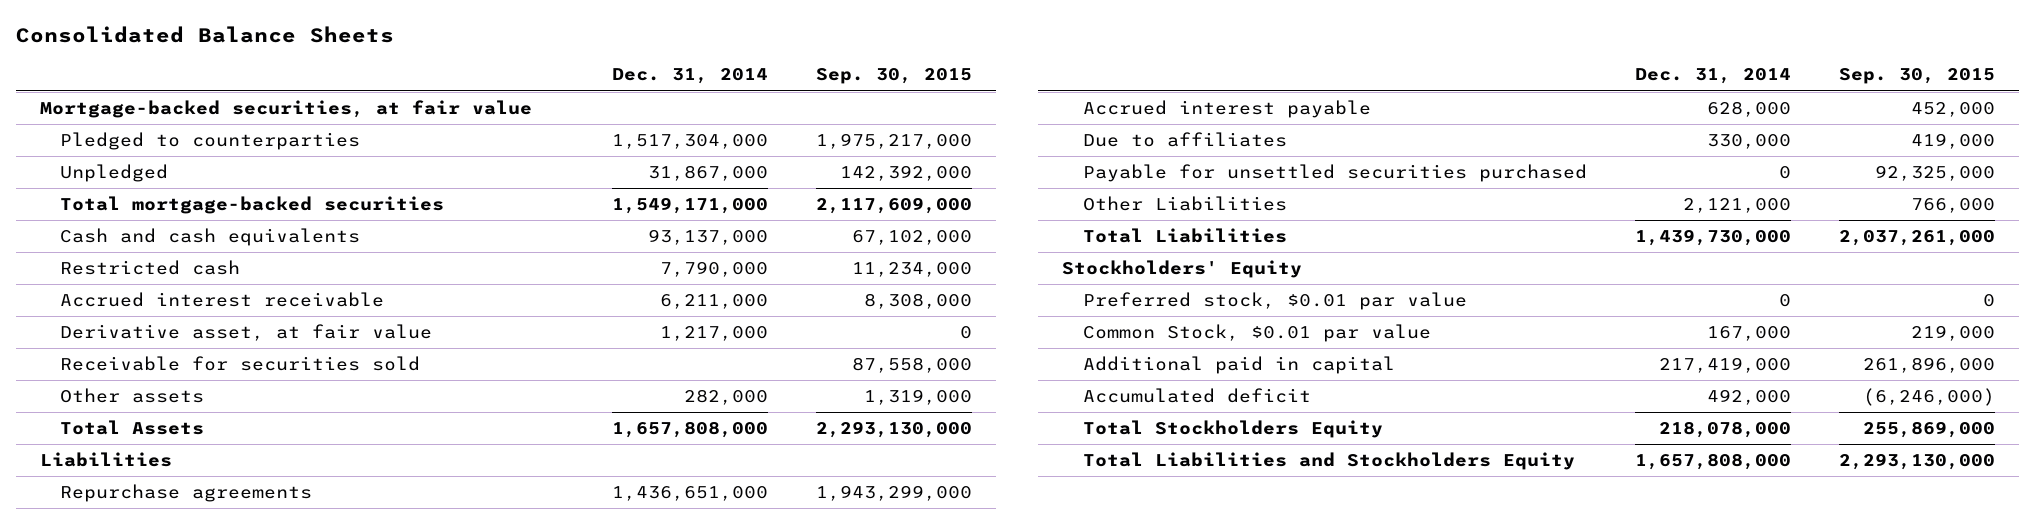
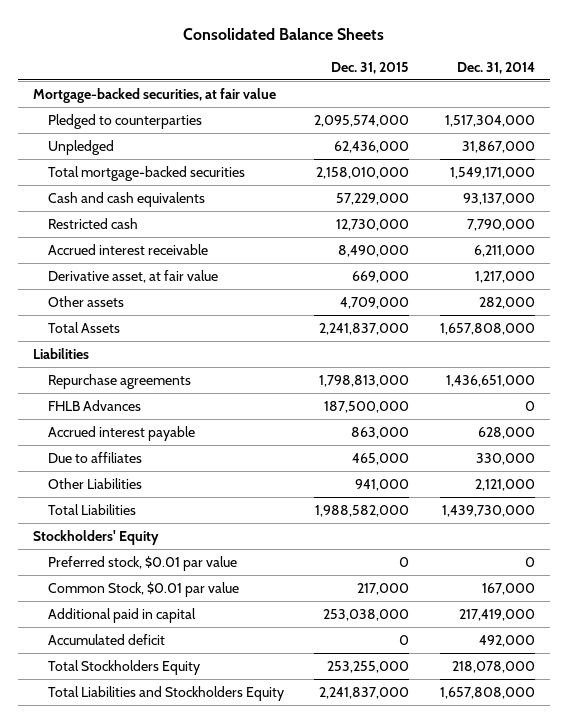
- | Dec. 31, 2014 | Sep. 30, 2015
+ | Dec. 31, 2015 | Dec. 31, 2014
- Receivable for securities sold | | 87,558,000
+ FHLB Advances | 187,500,000 | 0
- Payable for unsettled securities purchased | 0 | 92,325,000

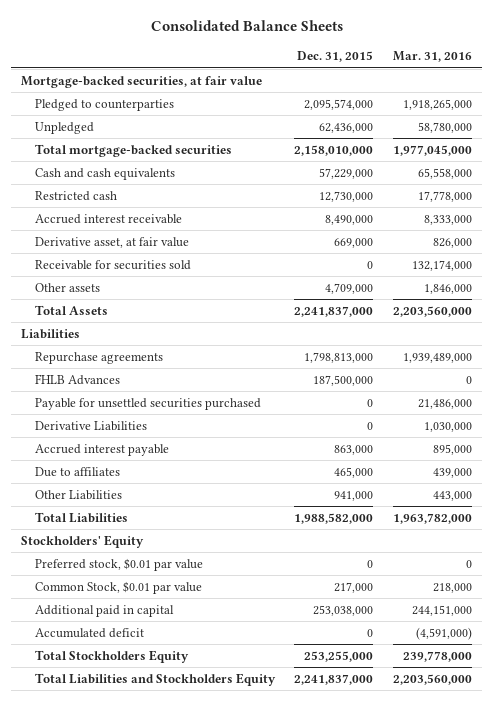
- | Dec. 31, 2015 | Dec. 31, 2014
+ | Dec. 31, 2015 | Mar. 31, 2016
+ Receivable for securities sold | 0 | 132,174,000
+ Payable for unsettled securities purchased | 0 | 21,486,000
+ Derivative Liabilities | 0 | 1,030,000

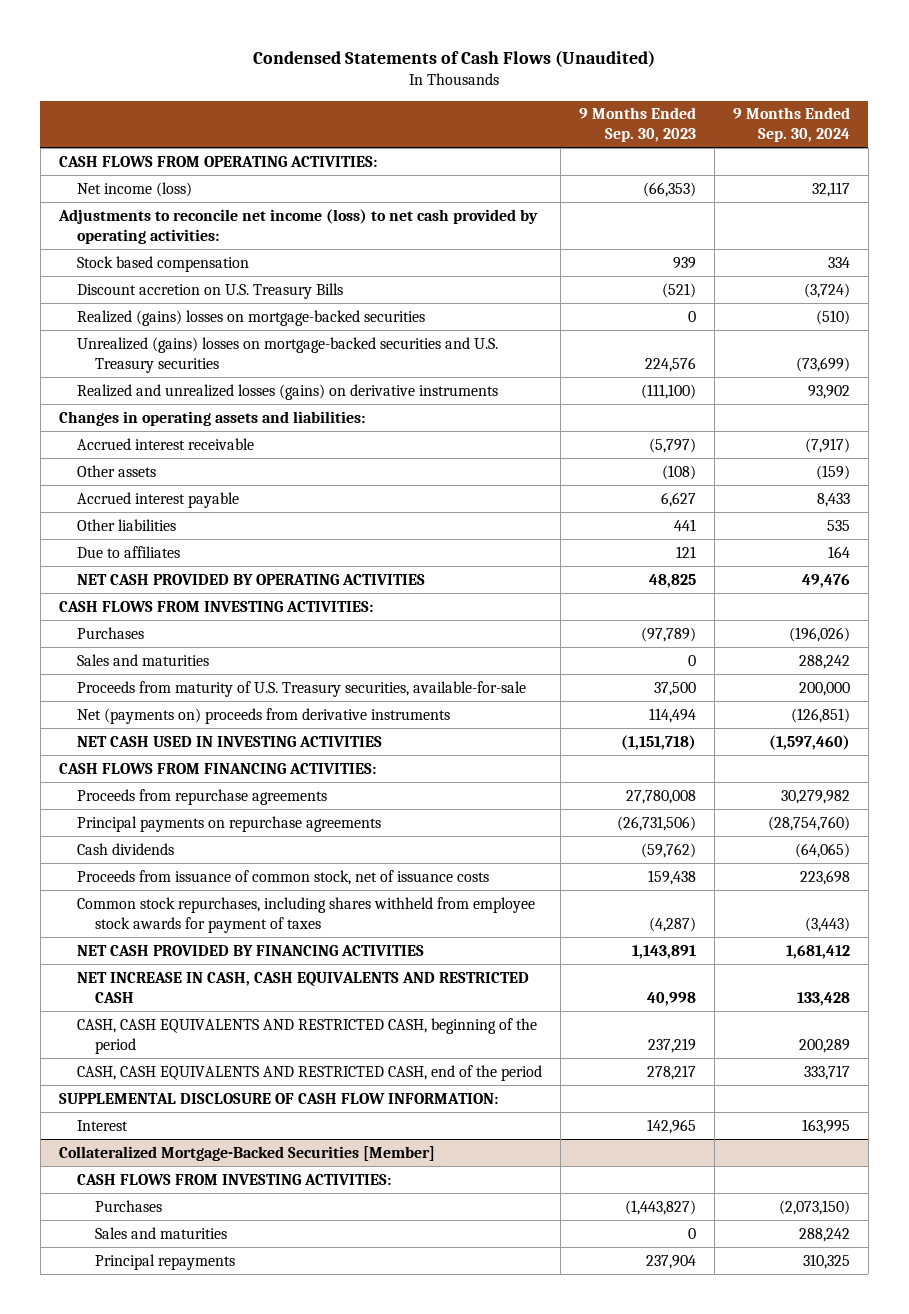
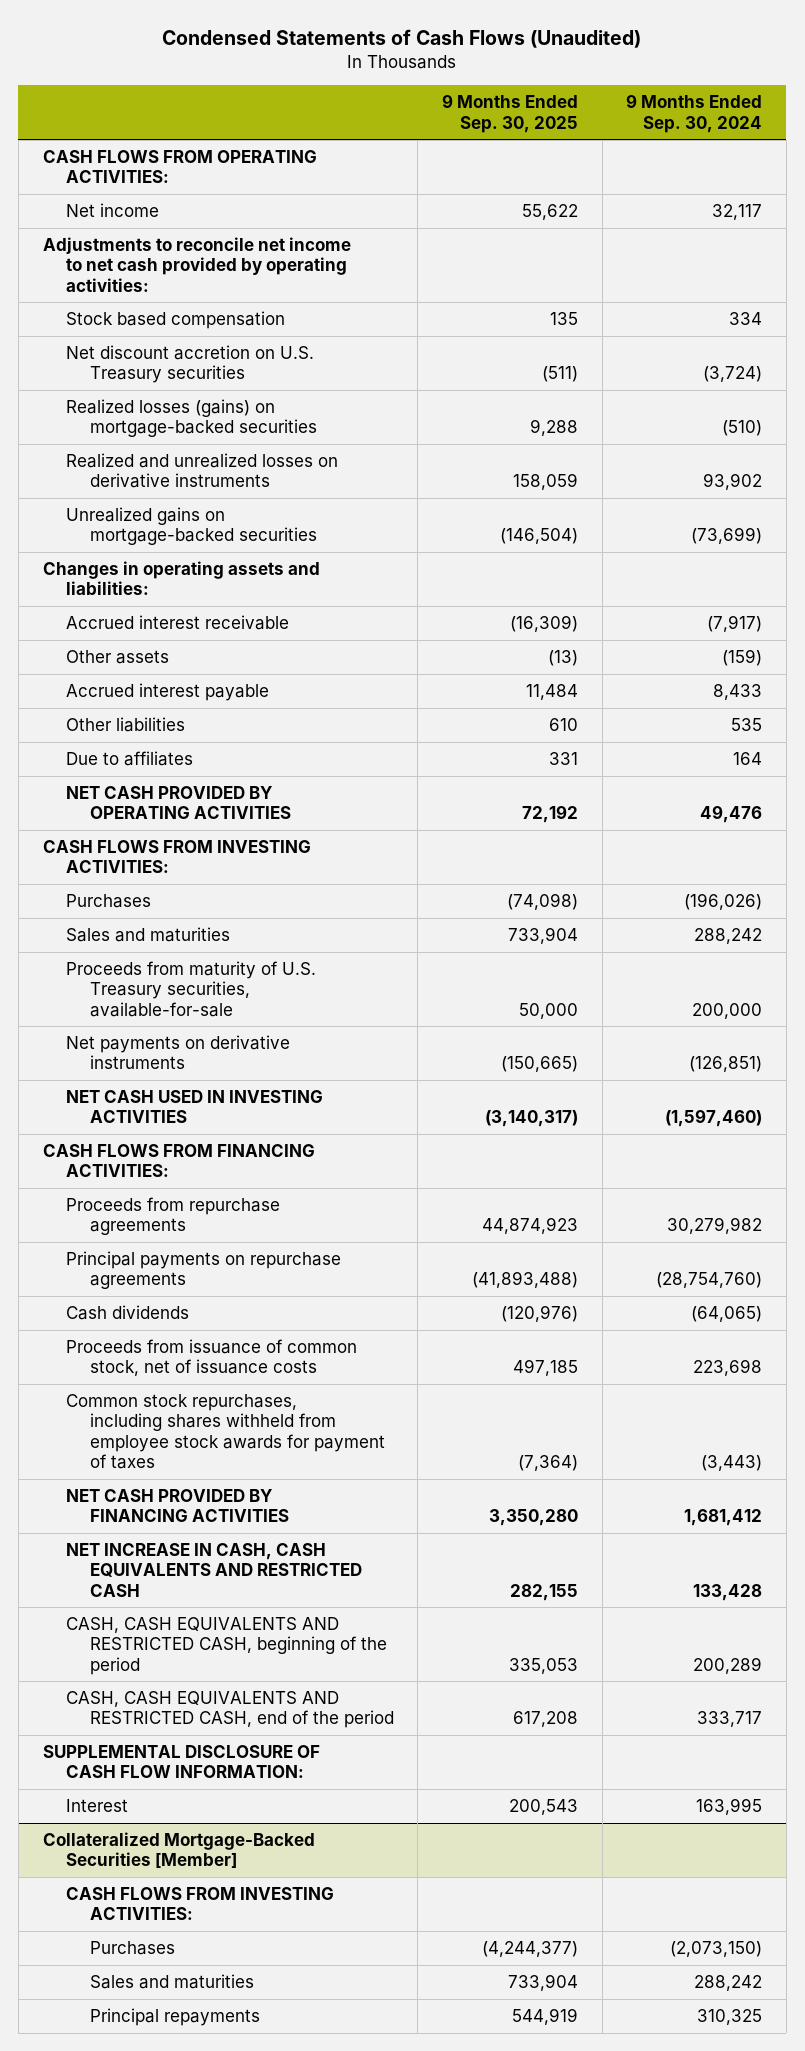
- | 9 Months Ended Sep. 30, 2023 | 9 Months Ended Sep. 30, 2024
+ | 9 Months Ended Sep. 30, 2025 | 9 Months Ended Sep. 30, 2024
- Net income (loss) | (66,353) | 32,117
- Adjustments to reconcile net income (loss) to net cash provided by operating activities:
+ Net income | 55,622 | 32,117
+ Adjustments to reconcile net income to net cash provided by operating activities:
- Discount accretion on U.S. Treasury Bills | (521) | (3,724)
- Realized (gains) losses on mortgage-backed securities | 0 | (510)
- Unrealized (gains) losses on mortgage-backed securities and U.S. Treasury securities | 224,576 | (73,699)
- Realized and unrealized losses (gains) on derivative instruments | (111,100) | 93,902
+ Net discount accretion on U.S. Treasury securities | (511) | (3,724)
+ Realized losses (gains) on mortgage-backed securities | 9,288 | (510)
+ Realized and unrealized losses on derivative instruments | 158,059 | 93,902
+ Unrealized gains on mortgage-backed securities | (146,504) | (73,699)
- Net (payments on) proceeds from derivative instruments | 114,494 | (126,851)
+ Net payments on derivative instruments | (150,665) | (126,851)

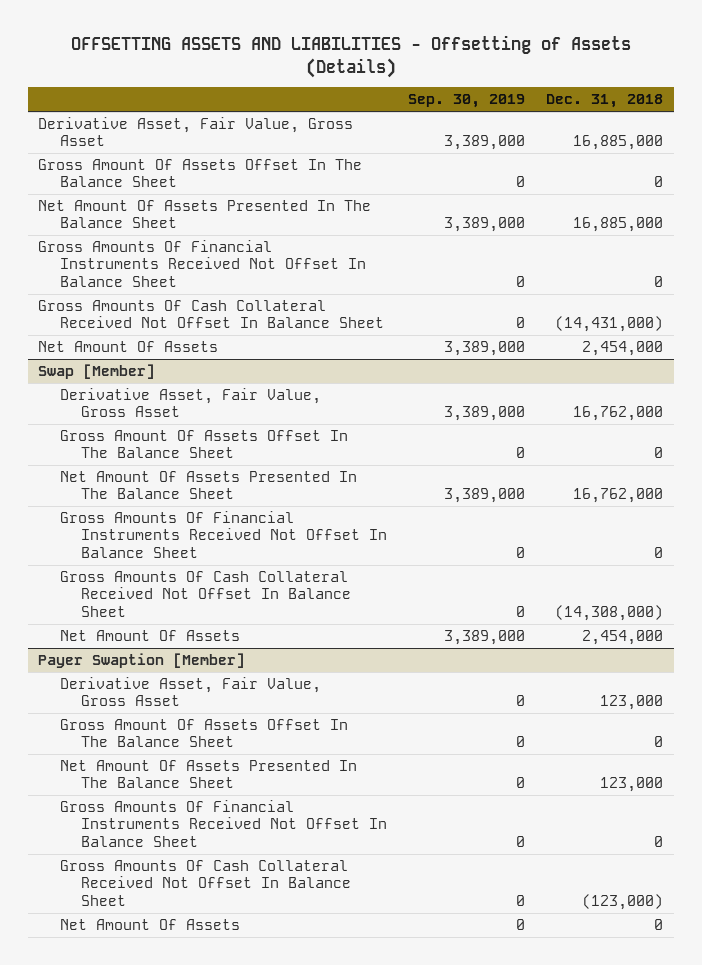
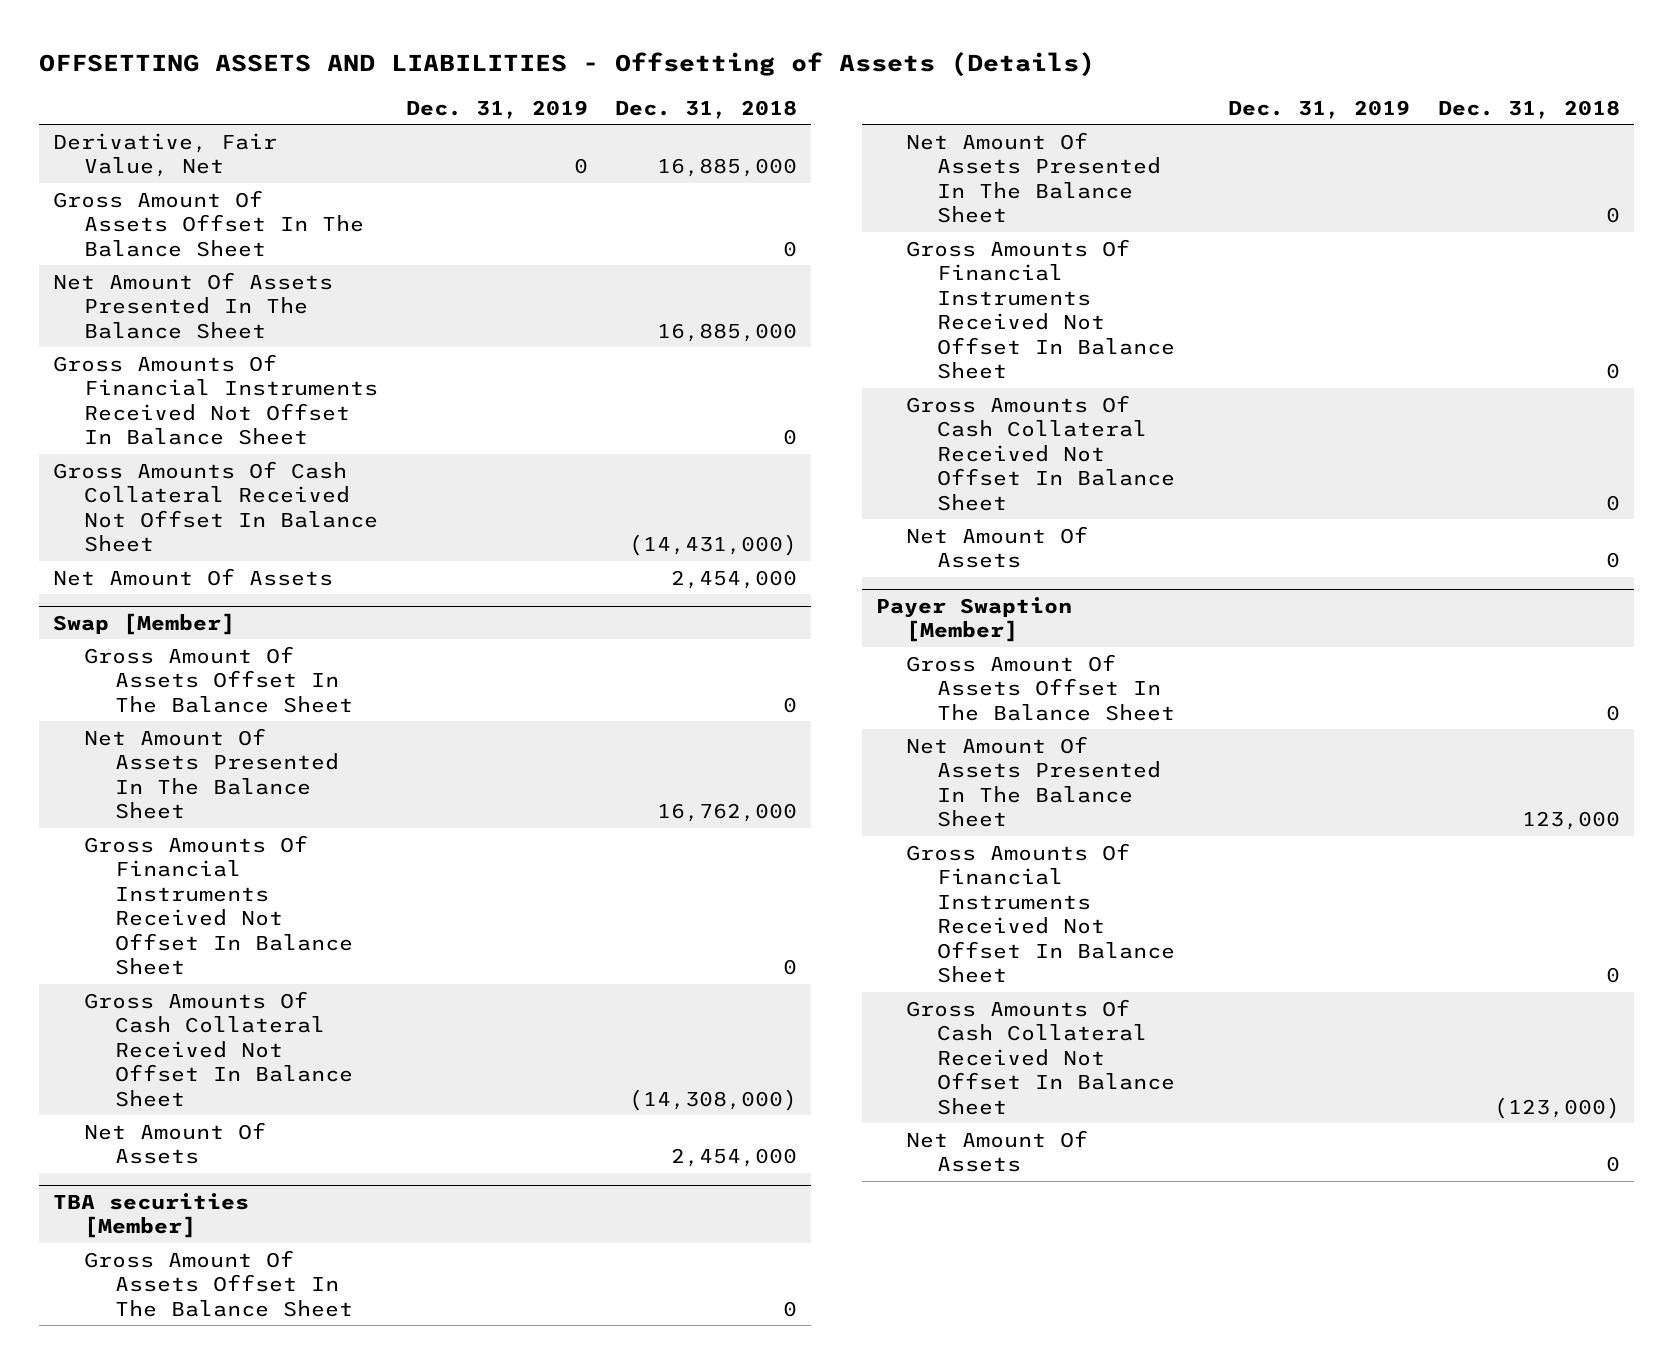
- | Sep. 30, 2019 | Dec. 31, 2018
+ | Dec. 31, 2019 | Dec. 31, 2018
- Derivative Asset, Fair Value, Gross Asset | 3,389,000 | 16,885,000
+ Derivative, Fair Value, Net | 0 | 16,885,000
@ Swap [Member]
- Derivative Asset, Fair Value, Gross Asset | 3,389,000 | 16,762,000
+ TBA securities [Member]
+ Gross Amount Of Assets Offset In The Balance Sheet | | 0
+ Net Amount Of Assets Presented In The Balance Sheet | | 0
+ Gross Amounts Of Financial Instruments Received Not Offset In Balance Sheet | | 0
+ Gross Amounts Of Cash Collateral Received Not Offset In Balance Sheet | | 0
+ Net Amount Of Assets | | 0
@ Payer Swaption [Member]
- Derivative Asset, Fair Value, Gross Asset | 0 | 123,000

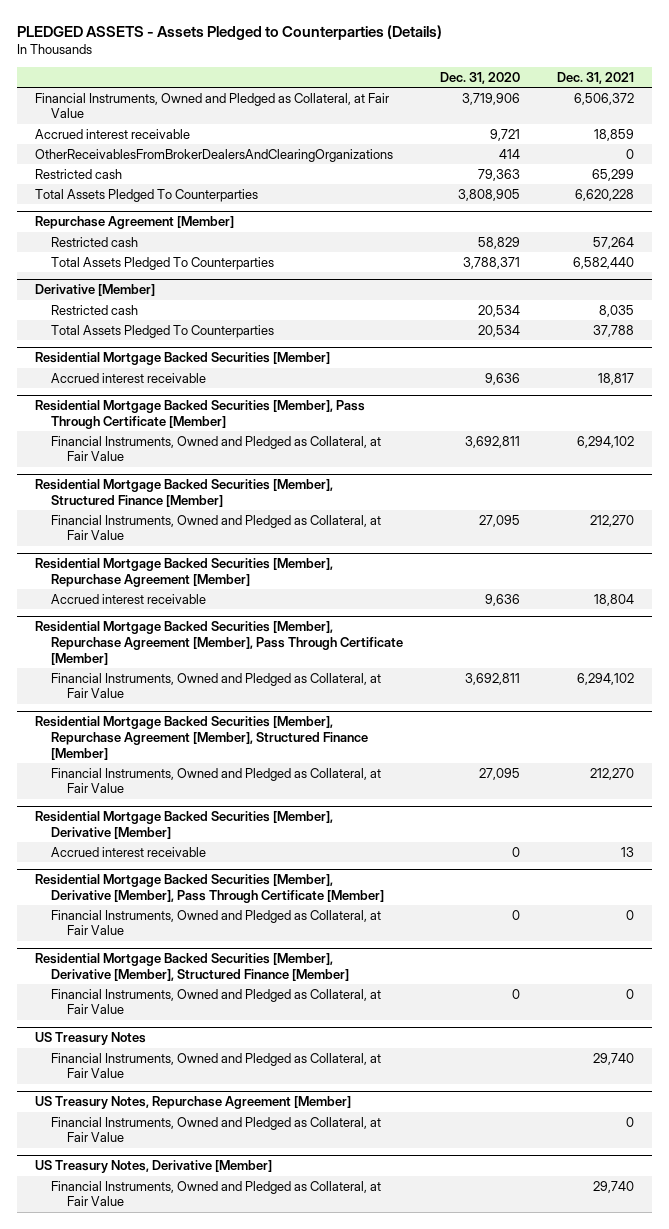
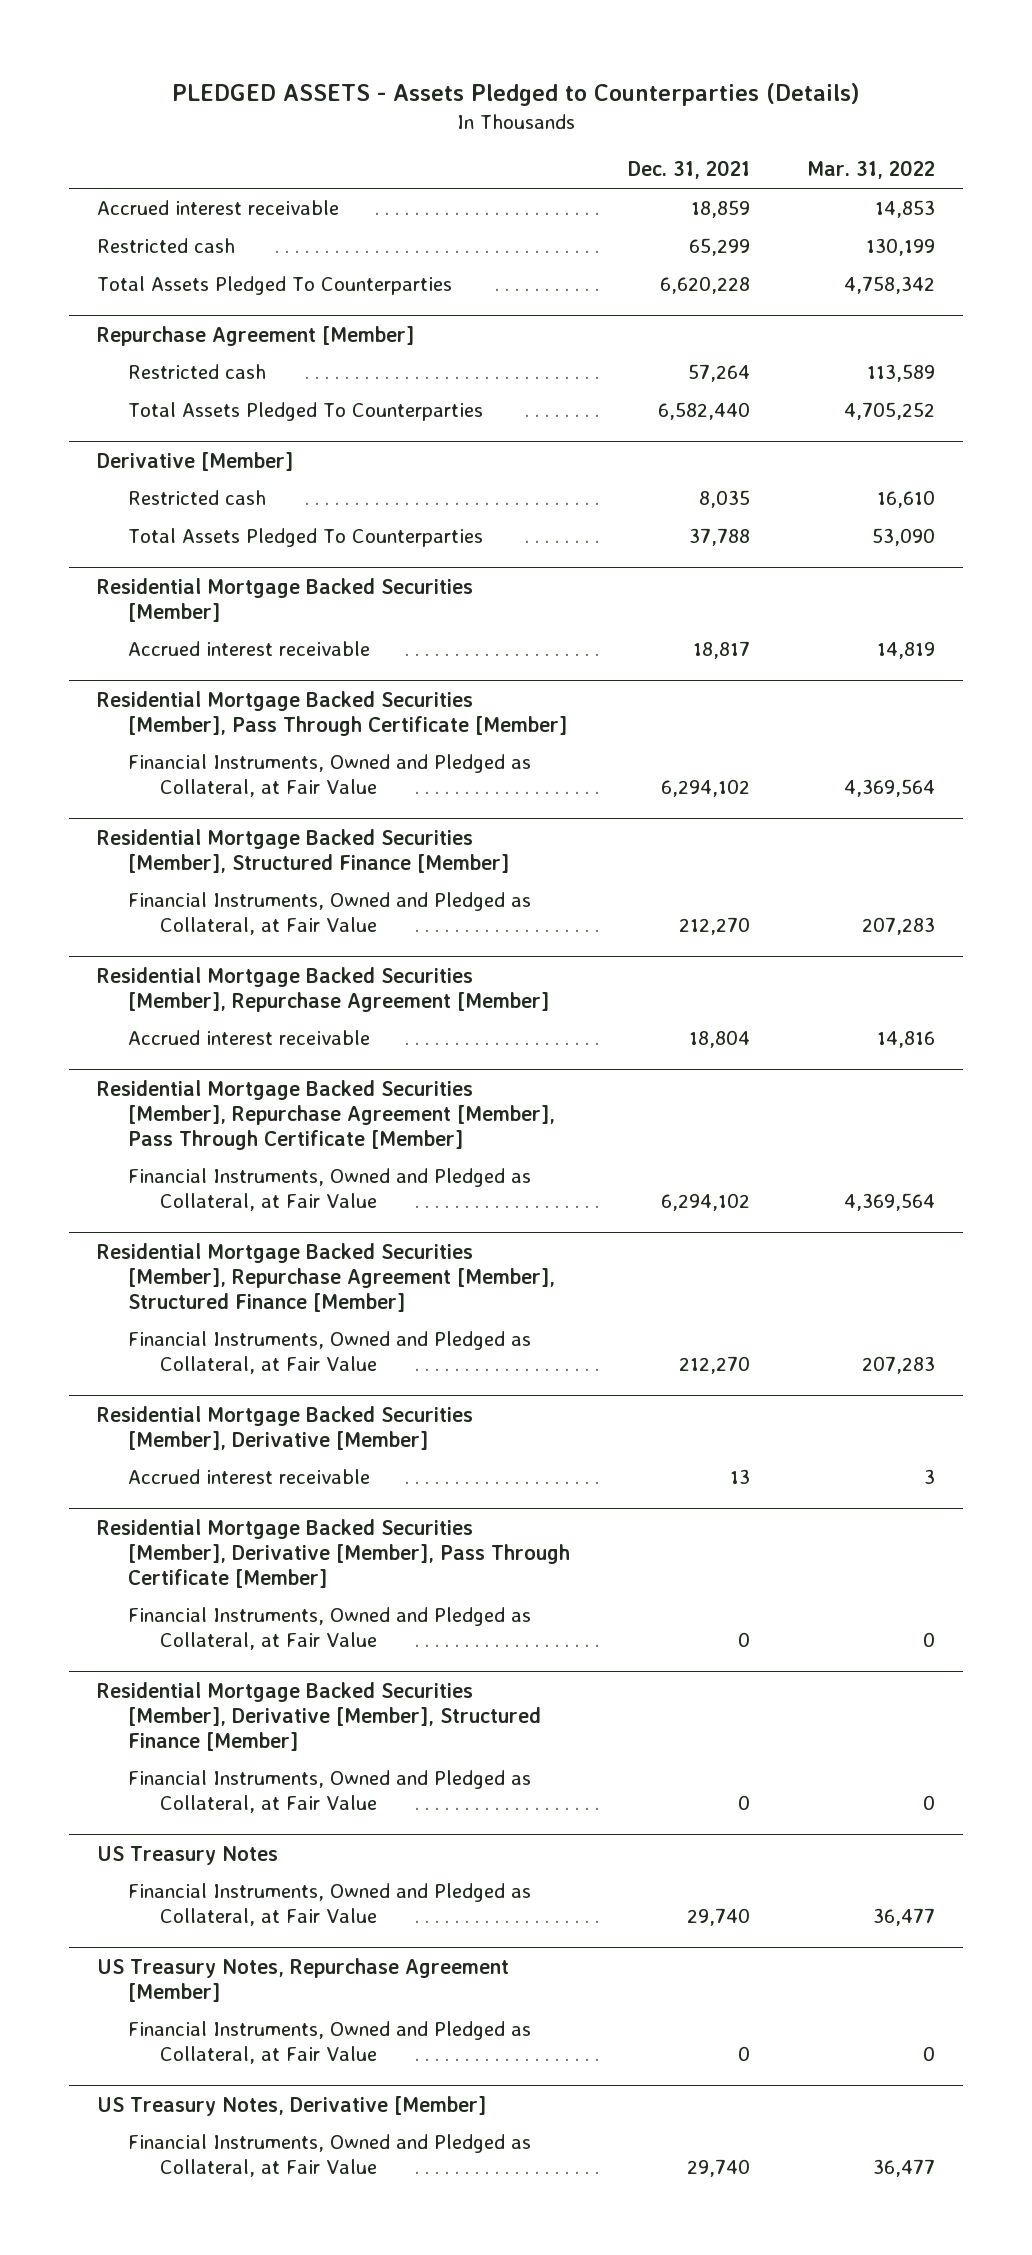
- | Dec. 31, 2020 | Dec. 31, 2021
+ | Dec. 31, 2021 | Mar. 31, 2022
- Financial Instruments, Owned and Pledged as Collateral, at Fair Value | 3,719,906 | 6,506,372
- OtherReceivablesFromBrokerDealersAndClearingOrganizations | 414 | 0

